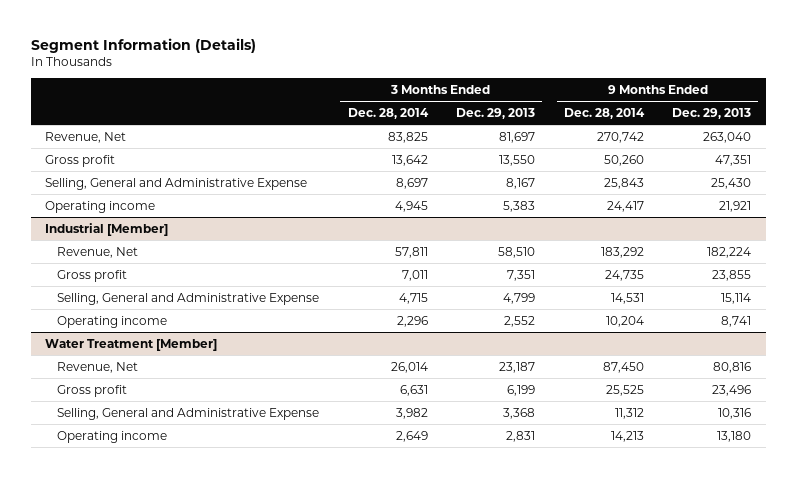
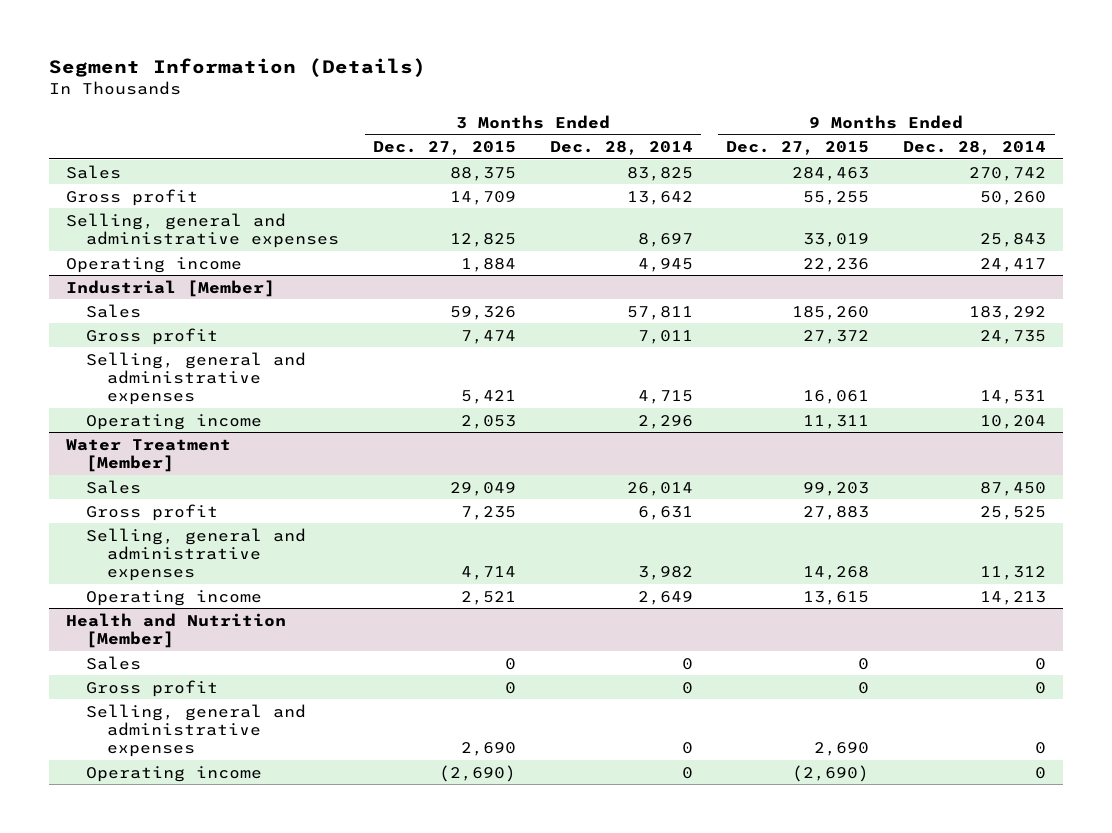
- | 3 Months Ended Dec. 28, 2014 | 3 Months Ended Dec. 29, 2013 | 9 Months Ended Dec. 28, 2014 | 9 Months Ended Dec. 29, 2013
+ | 3 Months Ended Dec. 27, 2015 | 3 Months Ended Dec. 28, 2014 | 9 Months Ended Dec. 27, 2015 | 9 Months Ended Dec. 28, 2014
- Revenue, Net | 83,825 | 81,697 | 270,742 | 263,040
+ Sales | 88,375 | 83,825 | 284,463 | 270,742
- Selling, General and Administrative Expense | 8,697 | 8,167 | 25,843 | 25,430
+ Selling, general and administrative expenses | 12,825 | 8,697 | 33,019 | 25,843
@ Industrial [Member]
- Revenue, Net | 57,811 | 58,510 | 183,292 | 182,224
+ Sales | 59,326 | 57,811 | 185,260 | 183,292
- Selling, General and Administrative Expense | 4,715 | 4,799 | 14,531 | 15,114
+ Selling, general and administrative expenses | 5,421 | 4,715 | 16,061 | 14,531
@ Water Treatment [Member]
- Revenue, Net | 26,014 | 23,187 | 87,450 | 80,816
+ Sales | 29,049 | 26,014 | 99,203 | 87,450
- Selling, General and Administrative Expense | 3,982 | 3,368 | 11,312 | 10,316
+ Selling, general and administrative expenses | 4,714 | 3,982 | 14,268 | 11,312
+ Health and Nutrition [Member]
+ Sales | 0 | 0 | 0 | 0
+ Gross profit | 0 | 0 | 0 | 0
+ Selling, general and administrative expenses | 2,690 | 0 | 2,690 | 0
+ Operating income | (2,690) | 0 | (2,690) | 0

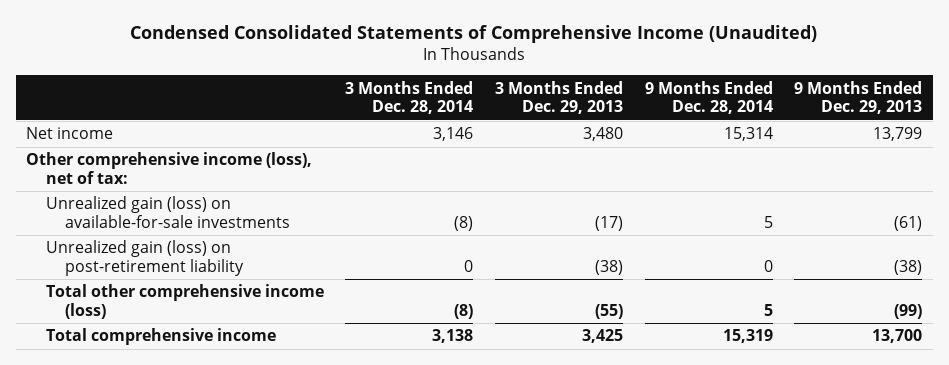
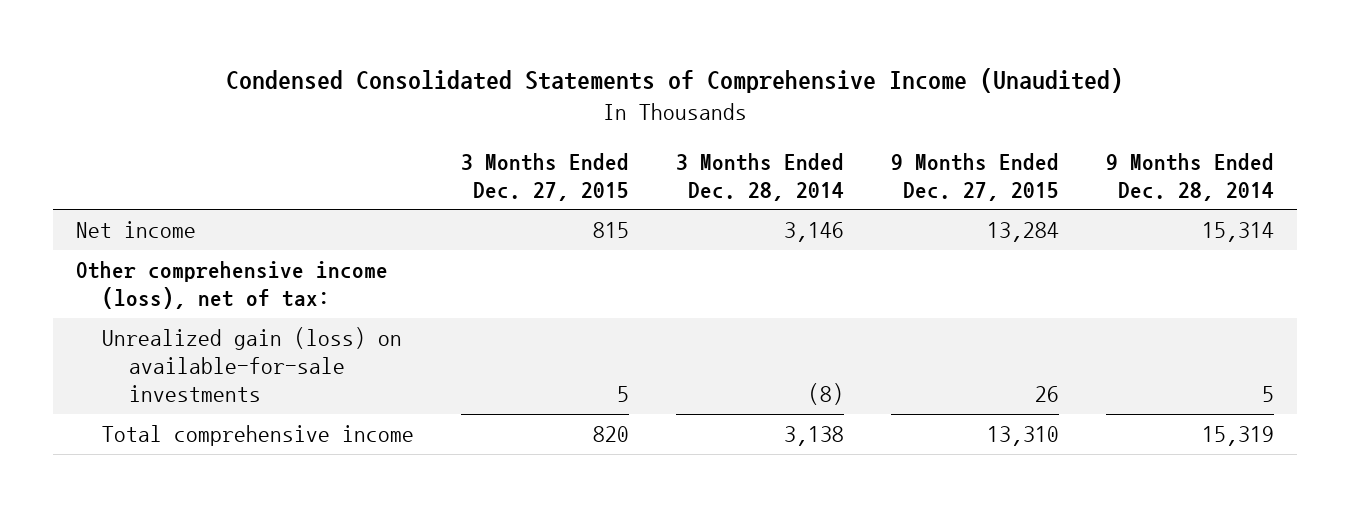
- | 3 Months Ended Dec. 28, 2014 | 3 Months Ended Dec. 29, 2013 | 9 Months Ended Dec. 28, 2014 | 9 Months Ended Dec. 29, 2013
+ | 3 Months Ended Dec. 27, 2015 | 3 Months Ended Dec. 28, 2014 | 9 Months Ended Dec. 27, 2015 | 9 Months Ended Dec. 28, 2014
- Unrealized gain (loss) on post-retirement liability | 0 | (38) | 0 | (38)
- Total other comprehensive income (loss) | (8) | (55) | 5 | (99)

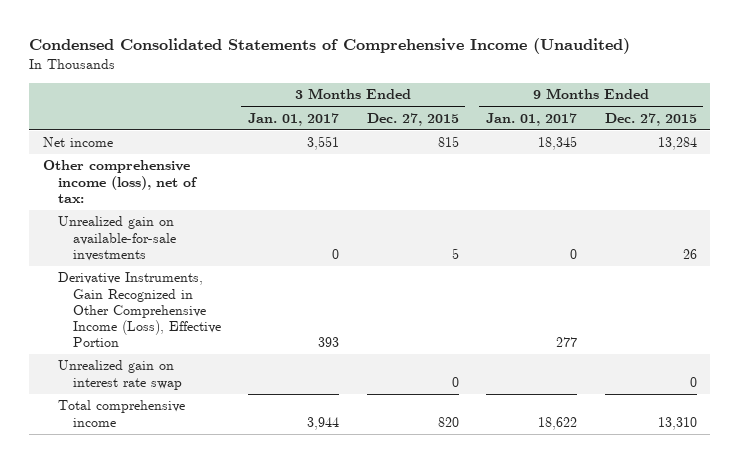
- | 3 Months Ended Dec. 27, 2015 | 3 Months Ended Dec. 28, 2014 | 9 Months Ended Dec. 27, 2015 | 9 Months Ended Dec. 28, 2014
+ | 3 Months Ended Jan. 01, 2017 | 3 Months Ended Dec. 27, 2015 | 9 Months Ended Jan. 01, 2017 | 9 Months Ended Dec. 27, 2015
- Unrealized gain (loss) on available-for-sale investments | 5 | (8) | 26 | 5
+ Unrealized gain on available-for-sale investments | 0 | 5 | 0 | 26
+ Derivative Instruments, Gain Recognized in Other Comprehensive Income (Loss), Effective Portion | 393 | | 277 |
+ Unrealized gain on interest rate swap | | 0 | | 0

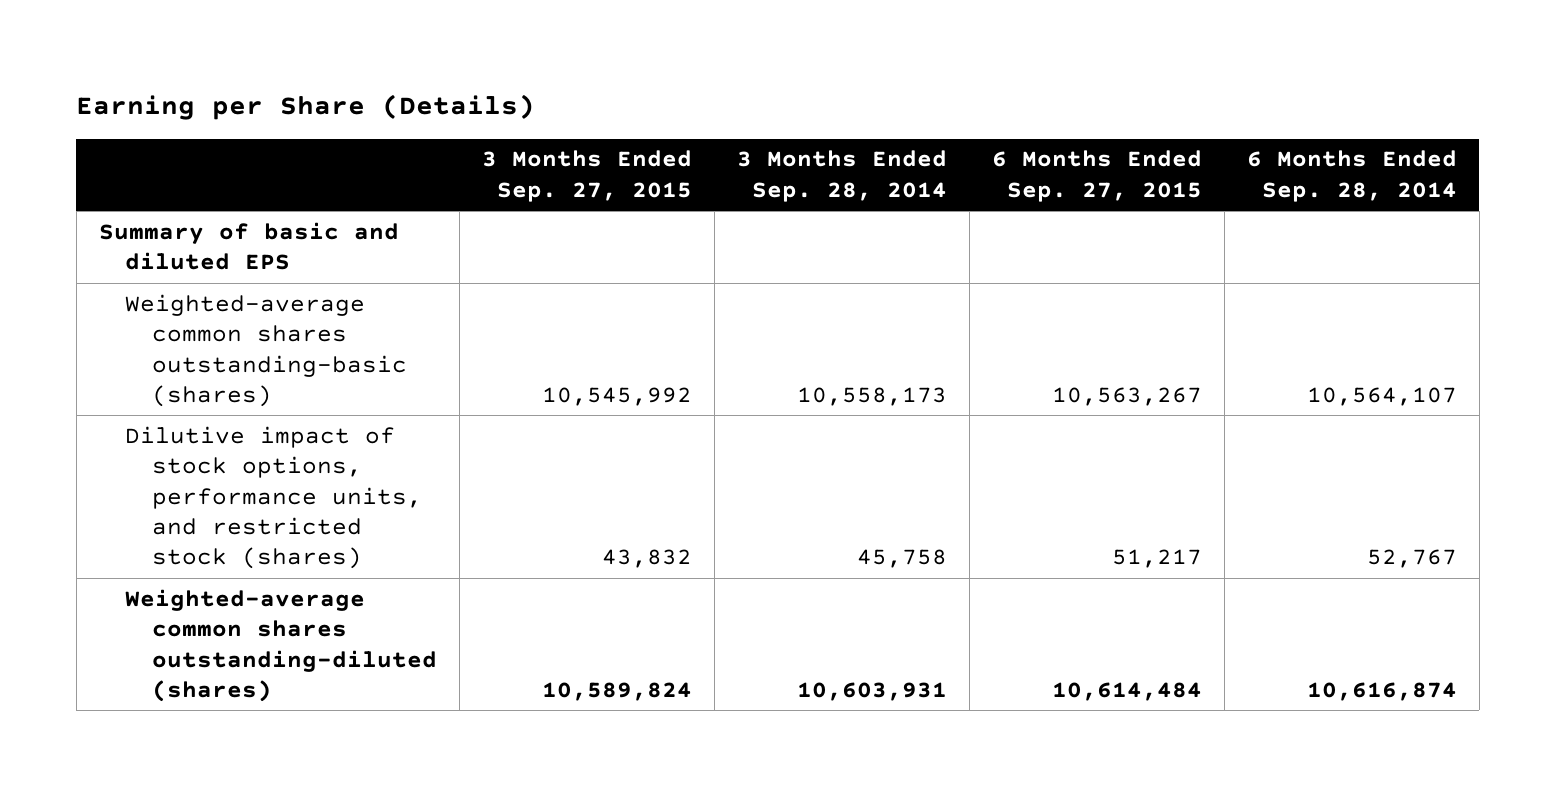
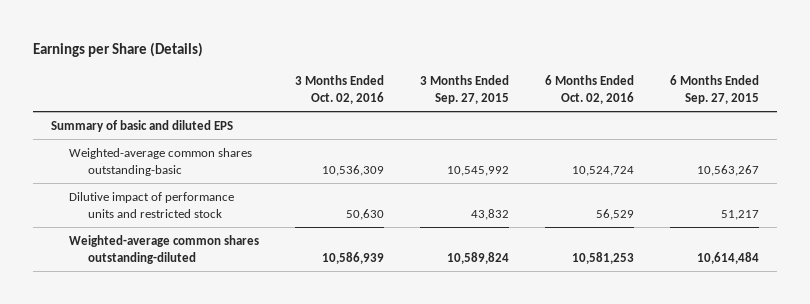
- Earning per Share (Details)
+ Earnings per Share (Details)
- | 3 Months Ended Sep. 27, 2015 | 3 Months Ended Sep. 28, 2014 | 6 Months Ended Sep. 27, 2015 | 6 Months Ended Sep. 28, 2014
+ | 3 Months Ended Oct. 02, 2016 | 3 Months Ended Sep. 27, 2015 | 6 Months Ended Oct. 02, 2016 | 6 Months Ended Sep. 27, 2015
- Weighted-average common shares outstanding-basic (shares) | 10,545,992 | 10,558,173 | 10,563,267 | 10,564,107
- Dilutive impact of stock options, performance units, and restricted stock (shares) | 43,832 | 45,758 | 51,217 | 52,767
- Weighted-average common shares outstanding-diluted (shares) | 10,589,824 | 10,603,931 | 10,614,484 | 10,616,874
+ Weighted-average common shares outstanding-basic | 10,536,309 | 10,545,992 | 10,524,724 | 10,563,267
+ Dilutive impact of performance units and restricted stock | 50,630 | 43,832 | 56,529 | 51,217
+ Weighted-average common shares outstanding-diluted | 10,586,939 | 10,589,824 | 10,581,253 | 10,614,484

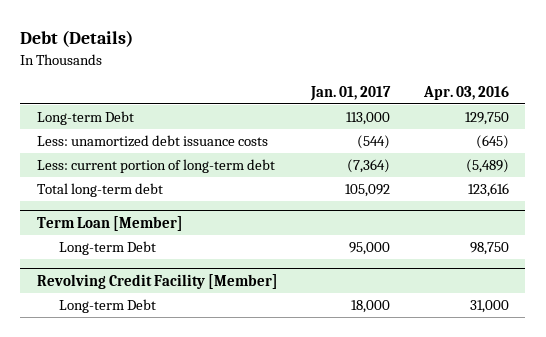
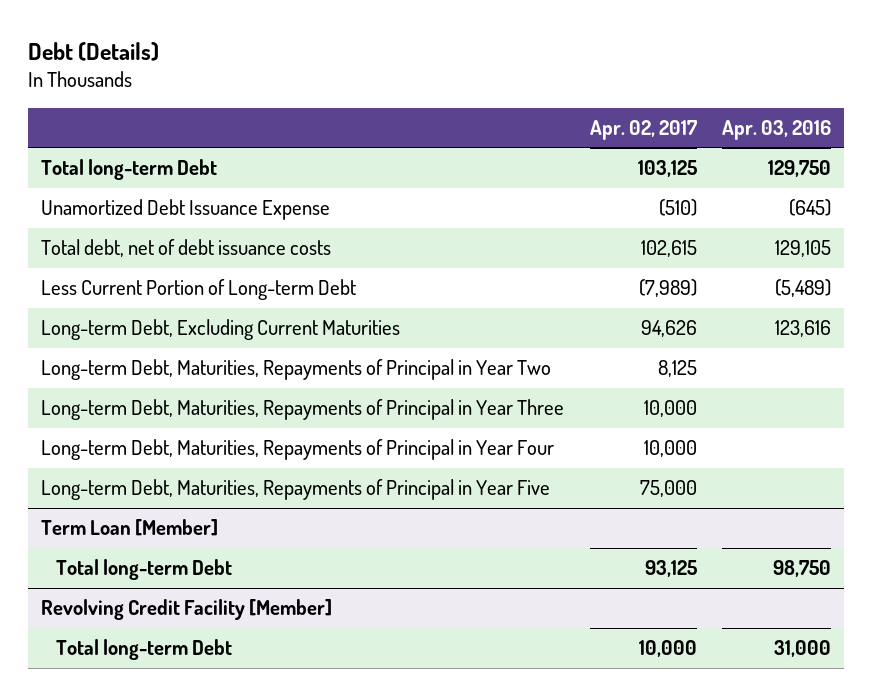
- | Jan. 01, 2017 | Apr. 03, 2016
+ | Apr. 02, 2017 | Apr. 03, 2016
- Long-term Debt | 113,000 | 129,750
- Less: unamortized debt issuance costs | (544) | (645)
- Less: current portion of long-term debt | (7,364) | (5,489)
- Total long-term debt | 105,092 | 123,616
+ Total long-term Debt | 103,125 | 129,750
+ Unamortized Debt Issuance Expense | (510) | (645)
+ Total debt, net of debt issuance costs | 102,615 | 129,105
+ Less Current Portion of Long-term Debt | (7,989) | (5,489)
+ Long-term Debt, Excluding Current Maturities | 94,626 | 123,616
+ Long-term Debt, Maturities, Repayments of Principal in Year Two | 8,125 |
+ Long-term Debt, Maturities, Repayments of Principal in Year Three | 10,000 |
+ Long-term Debt, Maturities, Repayments of Principal in Year Four | 10,000 |
+ Long-term Debt, Maturities, Repayments of Principal in Year Five | 75,000 |
@ Term Loan [Member]
- Long-term Debt | 95,000 | 98,750
+ Total long-term Debt | 93,125 | 98,750
@ Revolving Credit Facility [Member]
- Long-term Debt | 18,000 | 31,000
+ Total long-term Debt | 10,000 | 31,000

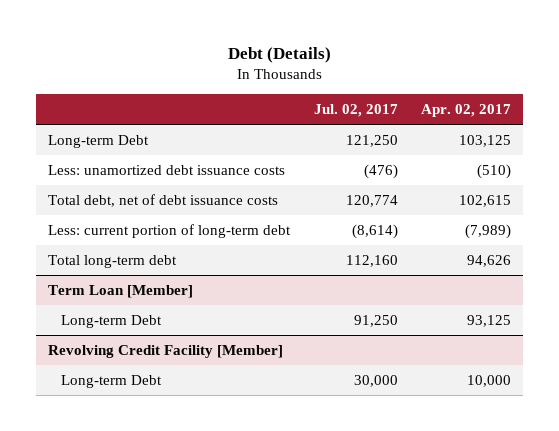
- | Apr. 02, 2017 | Apr. 03, 2016
+ | Jul. 02, 2017 | Apr. 02, 2017
- Total long-term Debt | 103,125 | 129,750
- Unamortized Debt Issuance Expense | (510) | (645)
+ Long-term Debt | 121,250 | 103,125
+ Less: unamortized debt issuance costs | (476) | (510)
- Less Current Portion of Long-term Debt | (7,989) | (5,489)
- Long-term Debt, Excluding Current Maturities | 94,626 | 123,616
- Long-term Debt, Maturities, Repayments of Principal in Year Two | 8,125 |
- Long-term Debt, Maturities, Repayments of Principal in Year Three | 10,000 |
- Long-term Debt, Maturities, Repayments of Principal in Year Four | 10,000 |
- Long-term Debt, Maturities, Repayments of Principal in Year Five | 75,000 |
+ Less: current portion of long-term debt | (8,614) | (7,989)
+ Total long-term debt | 112,160 | 94,626
@ Term Loan [Member]
- Total long-term Debt | 93,125 | 98,750
+ Long-term Debt | 91,250 | 93,125
@ Revolving Credit Facility [Member]
- Total long-term Debt | 10,000 | 31,000
+ Long-term Debt | 30,000 | 10,000

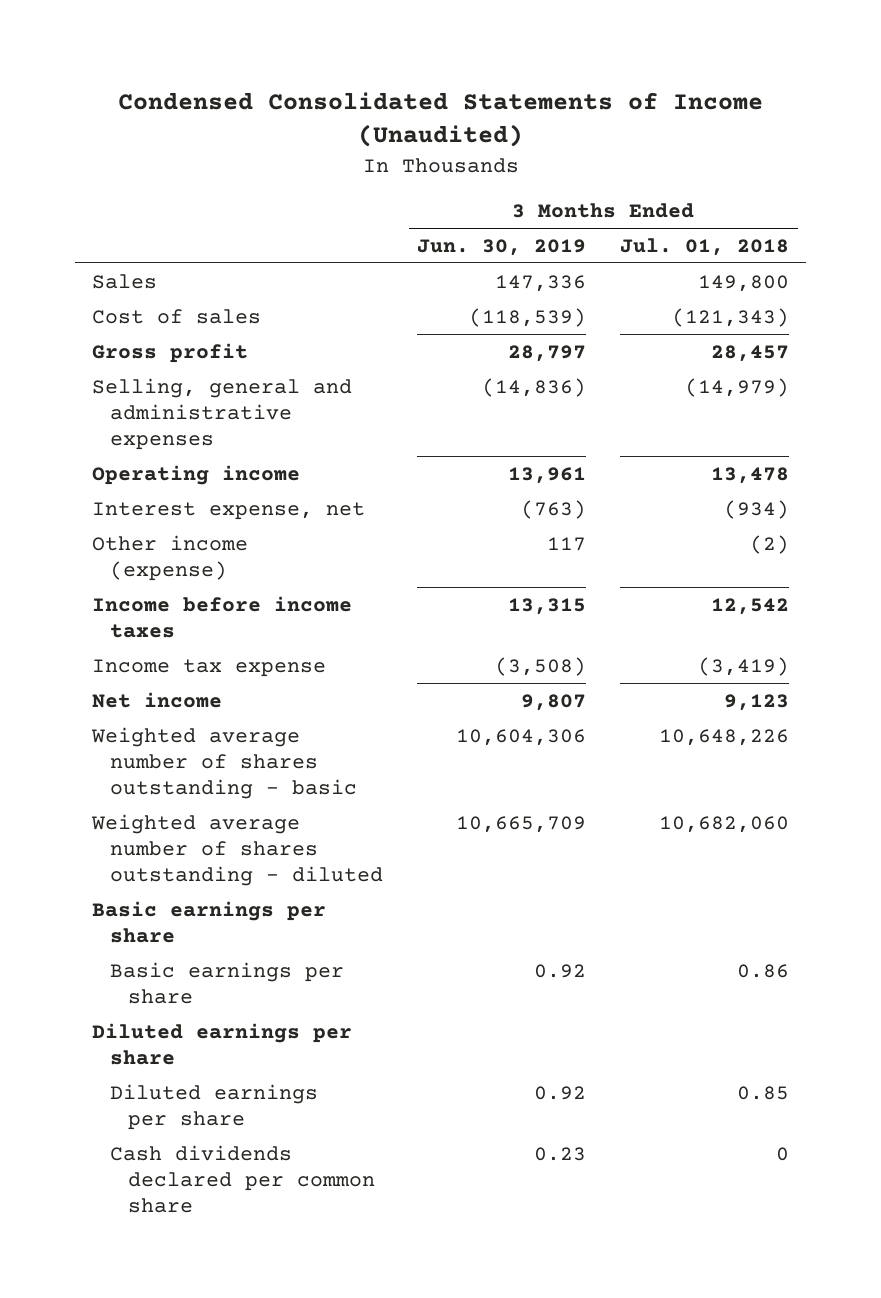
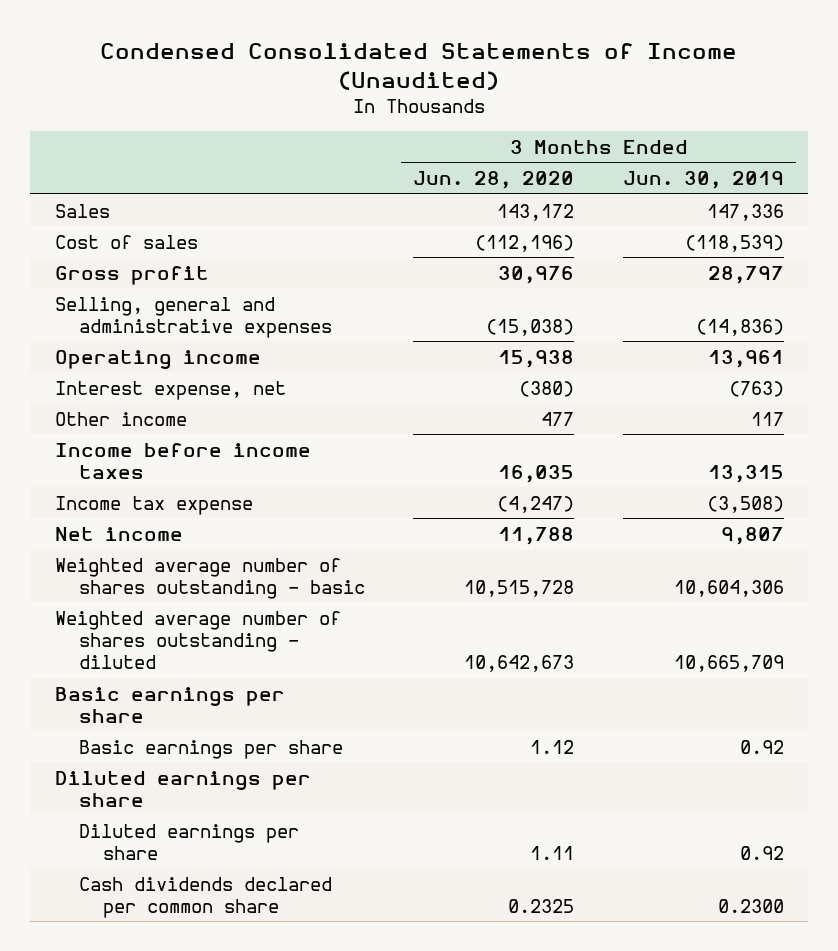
- | 3 Months Ended Jun. 30, 2019 | 3 Months Ended Jul. 01, 2018
+ | 3 Months Ended Jun. 28, 2020 | 3 Months Ended Jun. 30, 2019
- Other income (expense) | 117 | (2)
+ Other income | 477 | 117
- Cash dividends declared per common share | 0.23 | 0
+ Cash dividends declared per common share | 0.2325 | 0.2300

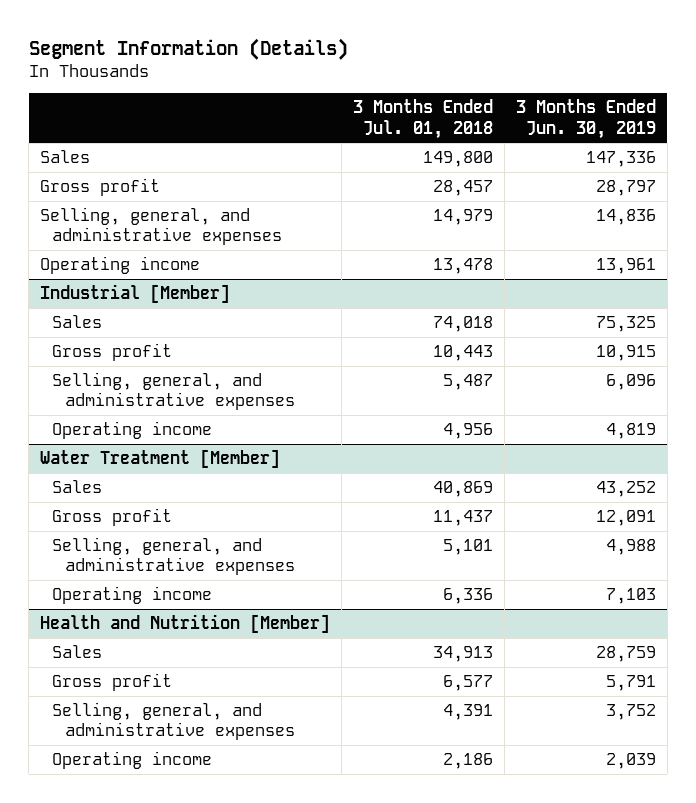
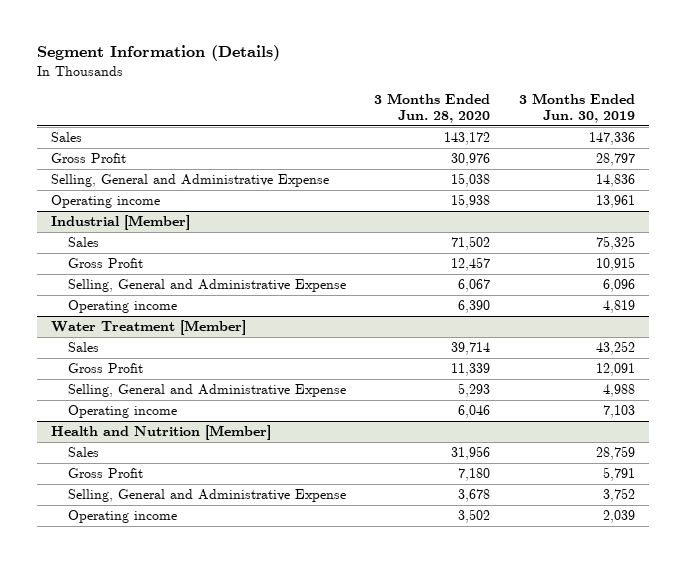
- | 3 Months Ended Jul. 01, 2018 | 3 Months Ended Jun. 30, 2019
+ | 3 Months Ended Jun. 28, 2020 | 3 Months Ended Jun. 30, 2019
- Gross profit | 28,457 | 28,797
- Selling, general, and administrative expenses | 14,979 | 14,836
+ Gross Profit | 30,976 | 28,797
+ Selling, General and Administrative Expense | 15,038 | 14,836
@ Industrial [Member]
- Gross profit | 10,443 | 10,915
- Selling, general, and administrative expenses | 5,487 | 6,096
+ Gross Profit | 12,457 | 10,915
+ Selling, General and Administrative Expense | 6,067 | 6,096
@ Water Treatment [Member]
- Gross profit | 11,437 | 12,091
- Selling, general, and administrative expenses | 5,101 | 4,988
+ Gross Profit | 11,339 | 12,091
+ Selling, General and Administrative Expense | 5,293 | 4,988
@ Health and Nutrition [Member]
- Gross profit | 6,577 | 5,791
- Selling, general, and administrative expenses | 4,391 | 3,752
+ Gross Profit | 7,180 | 5,791
+ Selling, General and Administrative Expense | 3,678 | 3,752

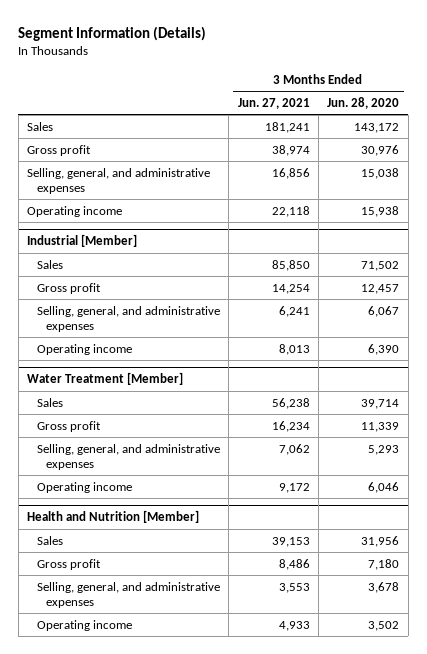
- | 3 Months Ended Jun. 28, 2020 | 3 Months Ended Jun. 30, 2019
+ | 3 Months Ended Jun. 27, 2021 | 3 Months Ended Jun. 28, 2020
- Gross Profit | 30,976 | 28,797
- Selling, General and Administrative Expense | 15,038 | 14,836
+ Gross profit | 38,974 | 30,976
+ Selling, general, and administrative expenses | 16,856 | 15,038
@ Industrial [Member]
- Gross Profit | 12,457 | 10,915
- Selling, General and Administrative Expense | 6,067 | 6,096
+ Gross profit | 14,254 | 12,457
+ Selling, general, and administrative expenses | 6,241 | 6,067
@ Water Treatment [Member]
- Gross Profit | 11,339 | 12,091
- Selling, General and Administrative Expense | 5,293 | 4,988
+ Gross profit | 16,234 | 11,339
+ Selling, general, and administrative expenses | 7,062 | 5,293
@ Health and Nutrition [Member]
- Gross Profit | 7,180 | 5,791
- Selling, General and Administrative Expense | 3,678 | 3,752
+ Gross profit | 8,486 | 7,180
+ Selling, general, and administrative expenses | 3,553 | 3,678

